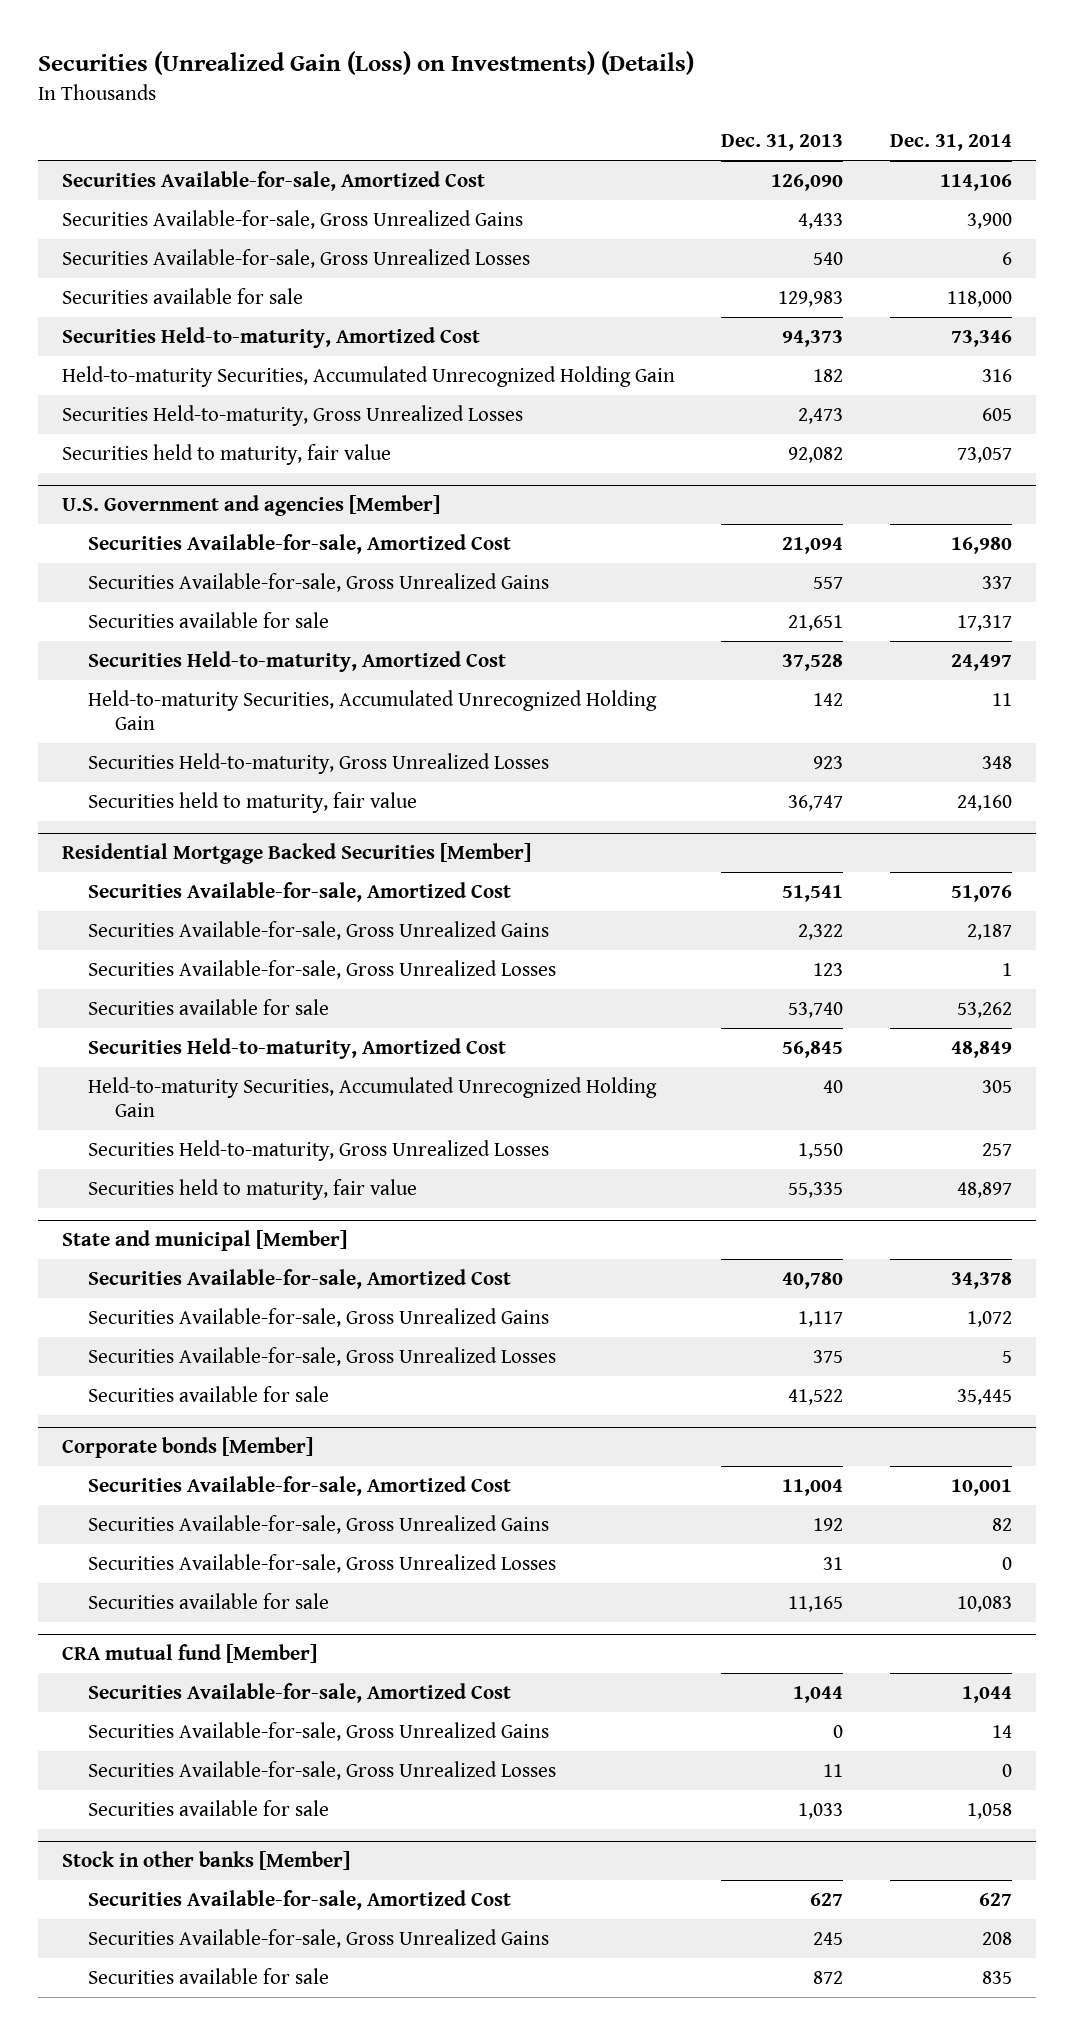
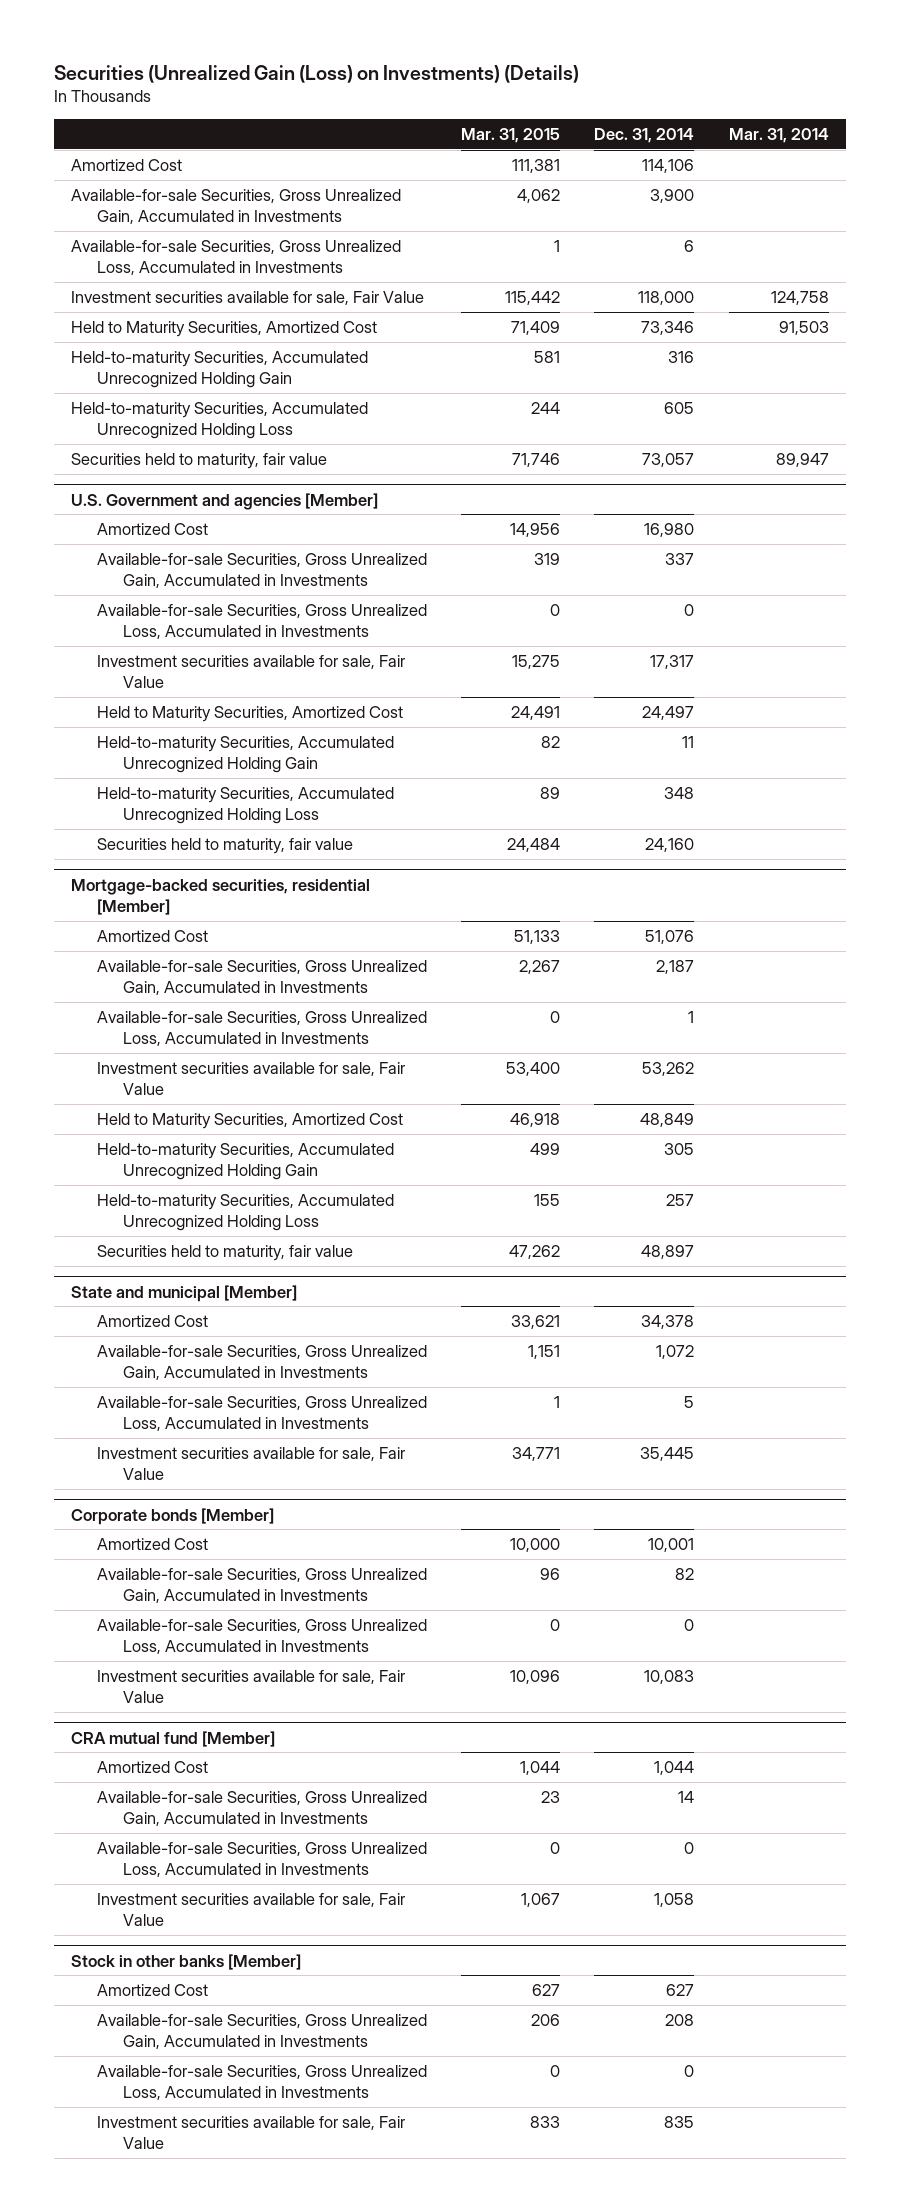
- | Dec. 31, 2013 | Dec. 31, 2014
+ | Mar. 31, 2015 | Dec. 31, 2014 | Mar. 31, 2014
- Securities Available-for-sale, Amortized Cost | 126,090 | 114,106
- Securities Available-for-sale, Gross Unrealized Gains | 4,433 | 3,900
- Securities Available-for-sale, Gross Unrealized Losses | 540 | 6
- Securities available for sale | 129,983 | 118,000
- Securities Held-to-maturity, Amortized Cost | 94,373 | 73,346
+ Amortized Cost | 111,381 | 114,106 |
+ Available-for-sale Securities, Gross Unrealized Gain, Accumulated in Investments | 4,062 | 3,900 |
+ Available-for-sale Securities, Gross Unrealized Loss, Accumulated in Investments | 1 | 6 |
+ Investment securities available for sale, Fair Value | 115,442 | 118,000 | 124,758
+ Held to Maturity Securities, Amortized Cost | 71,409 | 73,346 | 91,503
- Securities Held-to-maturity, Gross Unrealized Losses | 2,473 | 605
+ Held-to-maturity Securities, Accumulated Unrecognized Holding Loss | 244 | 605 |
@ U.S. Government and agencies [Member]
- Securities Available-for-sale, Amortized Cost | 21,094 | 16,980
- Securities Available-for-sale, Gross Unrealized Gains | 557 | 337
- Securities available for sale | 21,651 | 17,317
- Securities Held-to-maturity, Amortized Cost | 37,528 | 24,497
+ Amortized Cost | 14,956 | 16,980 |
+ Available-for-sale Securities, Gross Unrealized Gain, Accumulated in Investments | 319 | 337 |
+ Available-for-sale Securities, Gross Unrealized Loss, Accumulated in Investments | 0 | 0 |
+ Investment securities available for sale, Fair Value | 15,275 | 17,317 |
+ Held to Maturity Securities, Amortized Cost | 24,491 | 24,497 |
- Securities Held-to-maturity, Gross Unrealized Losses | 923 | 348
+ Held-to-maturity Securities, Accumulated Unrecognized Holding Loss | 89 | 348 |
- Residential Mortgage Backed Securities [Member]
- Securities Available-for-sale, Amortized Cost | 51,541 | 51,076
- Securities Available-for-sale, Gross Unrealized Gains | 2,322 | 2,187
- Securities Available-for-sale, Gross Unrealized Losses | 123 | 1
- Securities available for sale | 53,740 | 53,262
- Securities Held-to-maturity, Amortized Cost | 56,845 | 48,849
+ Mortgage-backed securities, residential [Member]
+ Amortized Cost | 51,133 | 51,076 |
+ Available-for-sale Securities, Gross Unrealized Gain, Accumulated in Investments | 2,267 | 2,187 |
+ Available-for-sale Securities, Gross Unrealized Loss, Accumulated in Investments | 0 | 1 |
+ Investment securities available for sale, Fair Value | 53,400 | 53,262 |
+ Held to Maturity Securities, Amortized Cost | 46,918 | 48,849 |
- Securities Held-to-maturity, Gross Unrealized Losses | 1,550 | 257
+ Held-to-maturity Securities, Accumulated Unrecognized Holding Loss | 155 | 257 |
@ State and municipal [Member]
- Securities Available-for-sale, Amortized Cost | 40,780 | 34,378
- Securities Available-for-sale, Gross Unrealized Gains | 1,117 | 1,072
- Securities Available-for-sale, Gross Unrealized Losses | 375 | 5
- Securities available for sale | 41,522 | 35,445
+ Amortized Cost | 33,621 | 34,378 |
+ Available-for-sale Securities, Gross Unrealized Gain, Accumulated in Investments | 1,151 | 1,072 |
+ Available-for-sale Securities, Gross Unrealized Loss, Accumulated in Investments | 1 | 5 |
+ Investment securities available for sale, Fair Value | 34,771 | 35,445 |
@ Corporate bonds [Member]
- Securities Available-for-sale, Amortized Cost | 11,004 | 10,001
- Securities Available-for-sale, Gross Unrealized Gains | 192 | 82
- Securities Available-for-sale, Gross Unrealized Losses | 31 | 0
- Securities available for sale | 11,165 | 10,083
+ Amortized Cost | 10,000 | 10,001 |
+ Available-for-sale Securities, Gross Unrealized Gain, Accumulated in Investments | 96 | 82 |
+ Available-for-sale Securities, Gross Unrealized Loss, Accumulated in Investments | 0 | 0 |
+ Investment securities available for sale, Fair Value | 10,096 | 10,083 |
@ CRA mutual fund [Member]
- Securities Available-for-sale, Amortized Cost | 1,044 | 1,044
- Securities Available-for-sale, Gross Unrealized Gains | 0 | 14
- Securities Available-for-sale, Gross Unrealized Losses | 11 | 0
- Securities available for sale | 1,033 | 1,058
+ Amortized Cost | 1,044 | 1,044 |
+ Available-for-sale Securities, Gross Unrealized Gain, Accumulated in Investments | 23 | 14 |
+ Available-for-sale Securities, Gross Unrealized Loss, Accumulated in Investments | 0 | 0 |
+ Investment securities available for sale, Fair Value | 1,067 | 1,058 |
@ Stock in other banks [Member]
- Securities Available-for-sale, Amortized Cost | 627 | 627
- Securities Available-for-sale, Gross Unrealized Gains | 245 | 208
- Securities available for sale | 872 | 835
+ Amortized Cost | 627 | 627 |
+ Available-for-sale Securities, Gross Unrealized Gain, Accumulated in Investments | 206 | 208 |
+ Available-for-sale Securities, Gross Unrealized Loss, Accumulated in Investments | 0 | 0 |
+ Investment securities available for sale, Fair Value | 833 | 835 |

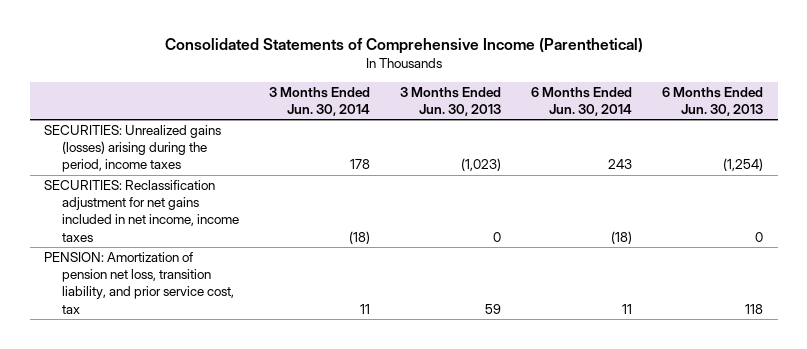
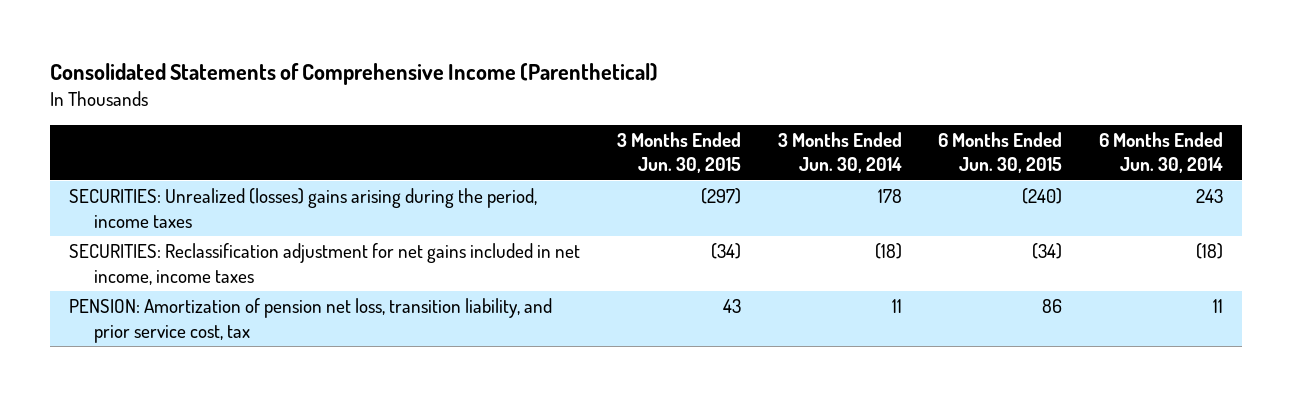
- | 3 Months Ended Jun. 30, 2014 | 3 Months Ended Jun. 30, 2013 | 6 Months Ended Jun. 30, 2014 | 6 Months Ended Jun. 30, 2013
+ | 3 Months Ended Jun. 30, 2015 | 3 Months Ended Jun. 30, 2014 | 6 Months Ended Jun. 30, 2015 | 6 Months Ended Jun. 30, 2014
- SECURITIES: Unrealized gains (losses) arising during the period, income taxes | 178 | (1,023) | 243 | (1,254)
+ SECURITIES: Unrealized (losses) gains arising during the period, income taxes | (297) | 178 | (240) | 243

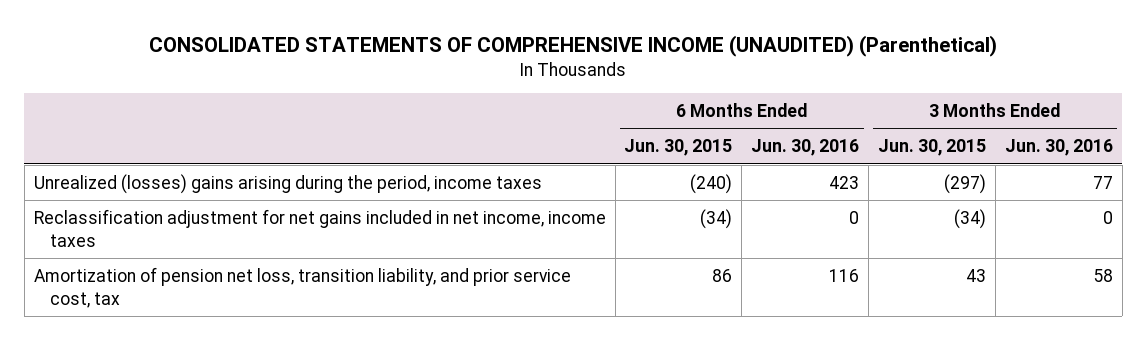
- Consolidated Statements of Comprehensive Income (Parenthetical)
+ CONSOLIDATED STATEMENTS OF COMPREHENSIVE INCOME (UNAUDITED) (Parenthetical)
- | 3 Months Ended Jun. 30, 2015 | 3 Months Ended Jun. 30, 2014 | 6 Months Ended Jun. 30, 2015 | 6 Months Ended Jun. 30, 2014
+ | 6 Months Ended Jun. 30, 2015 | 6 Months Ended Jun. 30, 2016 | 3 Months Ended Jun. 30, 2015 | 3 Months Ended Jun. 30, 2016
- SECURITIES: Unrealized (losses) gains arising during the period, income taxes | (297) | 178 | (240) | 243
- SECURITIES: Reclassification adjustment for net gains included in net income, income taxes | (34) | (18) | (34) | (18)
- PENSION: Amortization of pension net loss, transition liability, and prior service cost, tax | 43 | 11 | 86 | 11
+ Unrealized (losses) gains arising during the period, income taxes | (240) | 423 | (297) | 77
+ Reclassification adjustment for net gains included in net income, income taxes | (34) | 0 | (34) | 0
+ Amortization of pension net loss, transition liability, and prior service cost, tax | 86 | 116 | 43 | 58

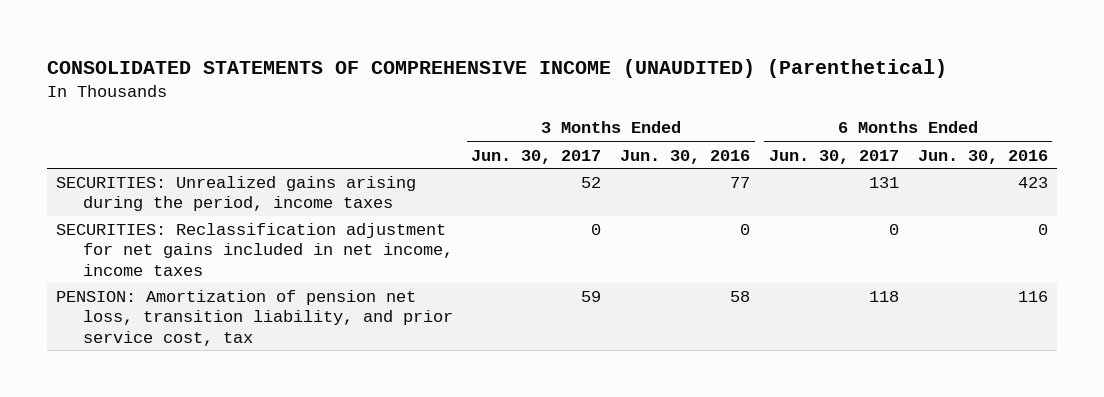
- | 6 Months Ended Jun. 30, 2015 | 6 Months Ended Jun. 30, 2016 | 3 Months Ended Jun. 30, 2015 | 3 Months Ended Jun. 30, 2016
+ | 3 Months Ended Jun. 30, 2017 | 3 Months Ended Jun. 30, 2016 | 6 Months Ended Jun. 30, 2017 | 6 Months Ended Jun. 30, 2016
- Unrealized (losses) gains arising during the period, income taxes | (240) | 423 | (297) | 77
- Reclassification adjustment for net gains included in net income, income taxes | (34) | 0 | (34) | 0
- Amortization of pension net loss, transition liability, and prior service cost, tax | 86 | 116 | 43 | 58
+ SECURITIES: Unrealized gains arising during the period, income taxes | 52 | 77 | 131 | 423
+ SECURITIES: Reclassification adjustment for net gains included in net income, income taxes | 0 | 0 | 0 | 0
+ PENSION: Amortization of pension net loss, transition liability, and prior service cost, tax | 59 | 58 | 118 | 116

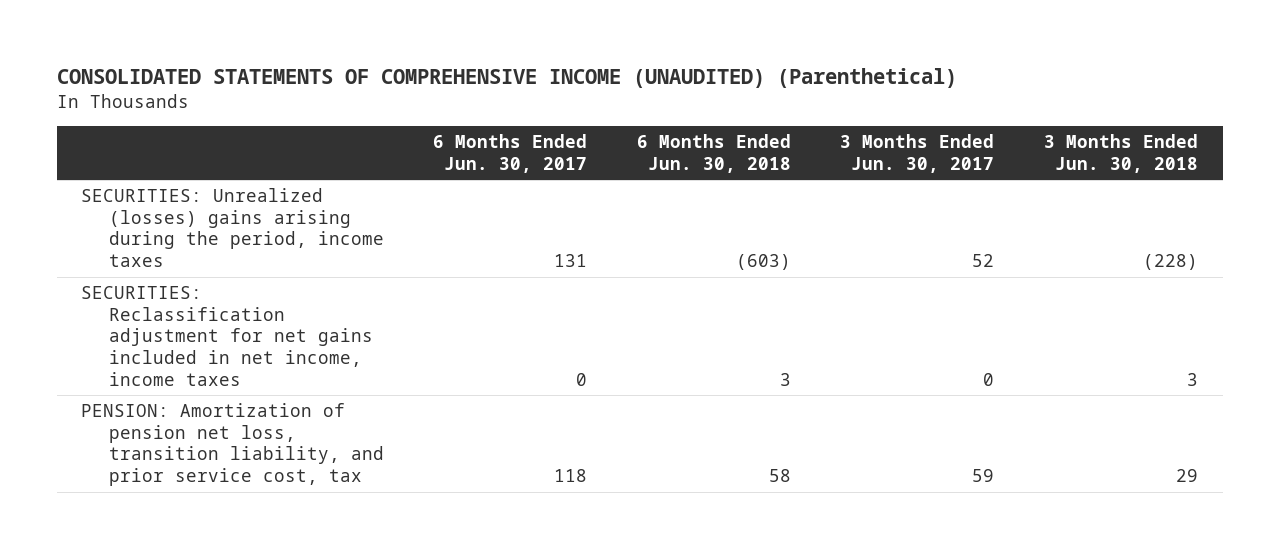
- | 3 Months Ended Jun. 30, 2017 | 3 Months Ended Jun. 30, 2016 | 6 Months Ended Jun. 30, 2017 | 6 Months Ended Jun. 30, 2016
+ | 6 Months Ended Jun. 30, 2017 | 6 Months Ended Jun. 30, 2018 | 3 Months Ended Jun. 30, 2017 | 3 Months Ended Jun. 30, 2018
- SECURITIES: Unrealized gains arising during the period, income taxes | 52 | 77 | 131 | 423
+ SECURITIES: Unrealized (losses) gains arising during the period, income taxes | 131 | (603) | 52 | (228)

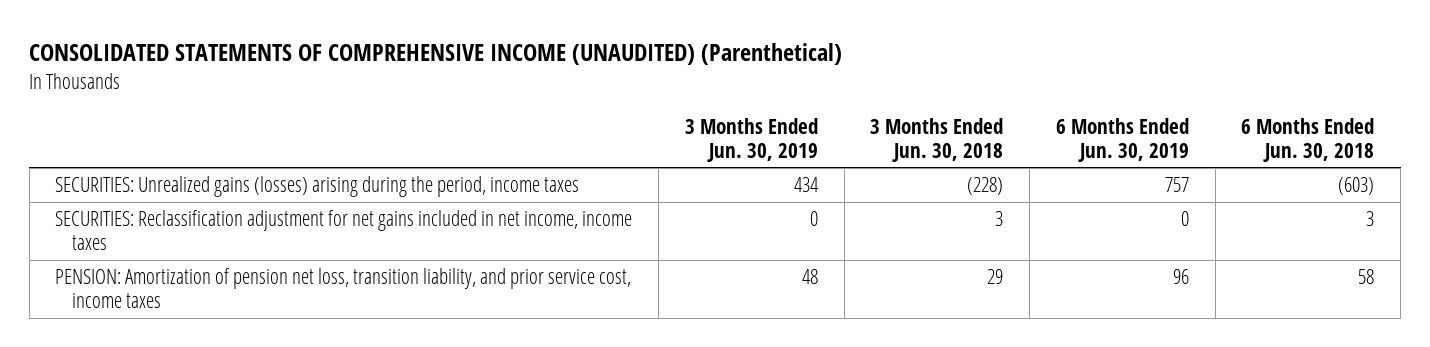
- | 6 Months Ended Jun. 30, 2017 | 6 Months Ended Jun. 30, 2018 | 3 Months Ended Jun. 30, 2017 | 3 Months Ended Jun. 30, 2018
+ | 3 Months Ended Jun. 30, 2019 | 3 Months Ended Jun. 30, 2018 | 6 Months Ended Jun. 30, 2019 | 6 Months Ended Jun. 30, 2018
- SECURITIES: Unrealized (losses) gains arising during the period, income taxes | 131 | (603) | 52 | (228)
+ SECURITIES: Unrealized gains (losses) arising during the period, income taxes | 434 | (228) | 757 | (603)
- PENSION: Amortization of pension net loss, transition liability, and prior service cost, tax | 118 | 58 | 59 | 29
+ PENSION: Amortization of pension net loss, transition liability, and prior service cost, income taxes | 48 | 29 | 96 | 58

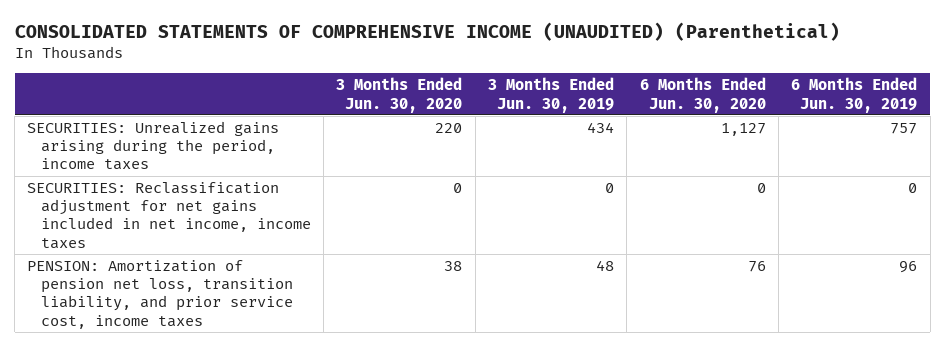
- | 3 Months Ended Jun. 30, 2019 | 3 Months Ended Jun. 30, 2018 | 6 Months Ended Jun. 30, 2019 | 6 Months Ended Jun. 30, 2018
+ | 3 Months Ended Jun. 30, 2020 | 3 Months Ended Jun. 30, 2019 | 6 Months Ended Jun. 30, 2020 | 6 Months Ended Jun. 30, 2019
- SECURITIES: Unrealized gains (losses) arising during the period, income taxes | 434 | (228) | 757 | (603)
+ SECURITIES: Unrealized gains arising during the period, income taxes | 220 | 434 | 1,127 | 757

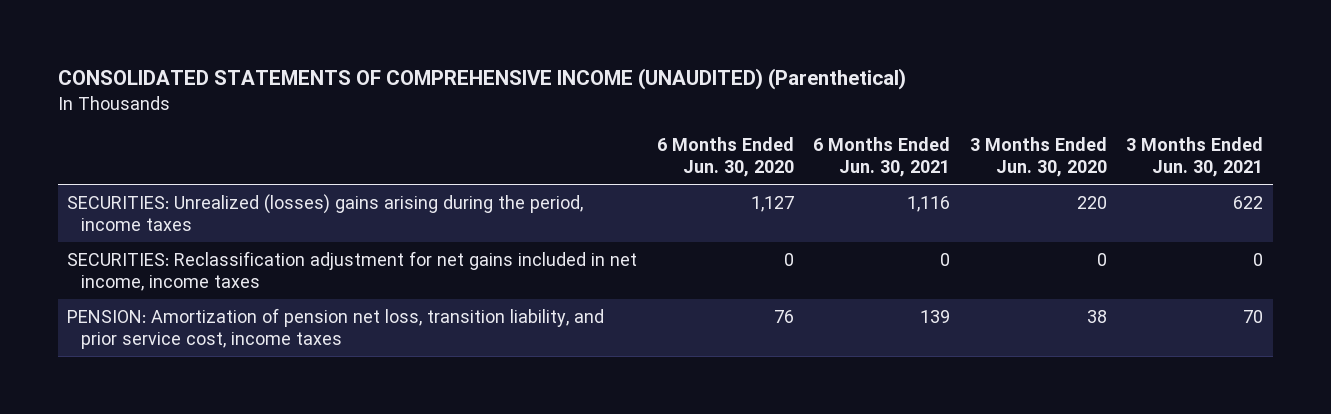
- | 3 Months Ended Jun. 30, 2020 | 3 Months Ended Jun. 30, 2019 | 6 Months Ended Jun. 30, 2020 | 6 Months Ended Jun. 30, 2019
+ | 6 Months Ended Jun. 30, 2020 | 6 Months Ended Jun. 30, 2021 | 3 Months Ended Jun. 30, 2020 | 3 Months Ended Jun. 30, 2021
- SECURITIES: Unrealized gains arising during the period, income taxes | 220 | 434 | 1,127 | 757
+ SECURITIES: Unrealized (losses) gains arising during the period, income taxes | 1,127 | 1,116 | 220 | 622

